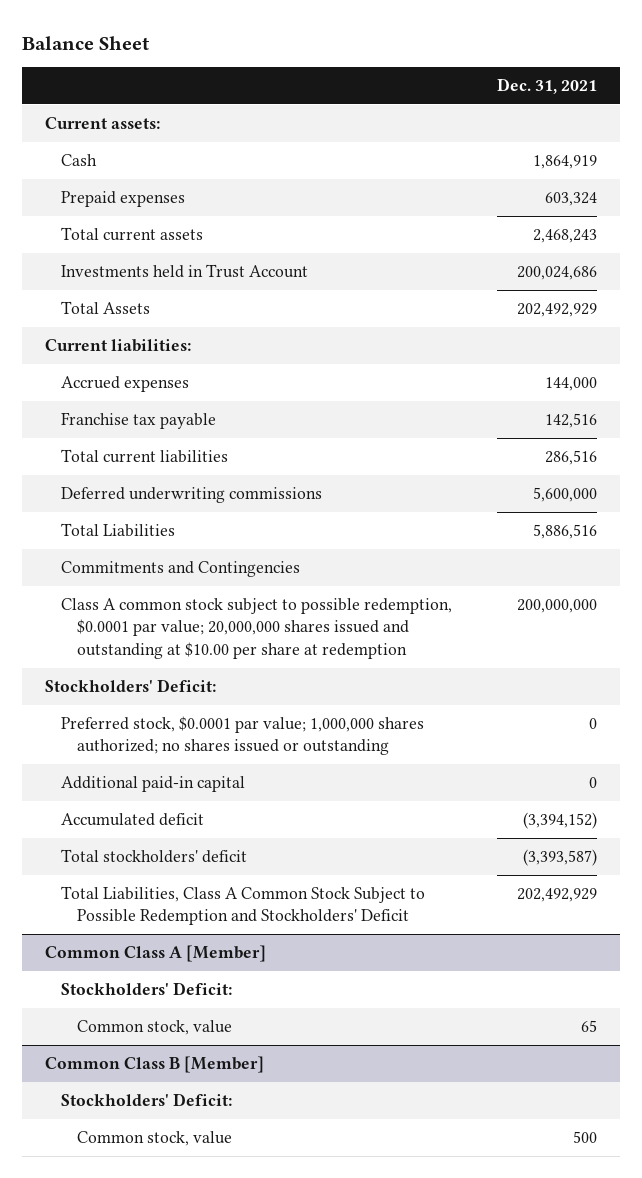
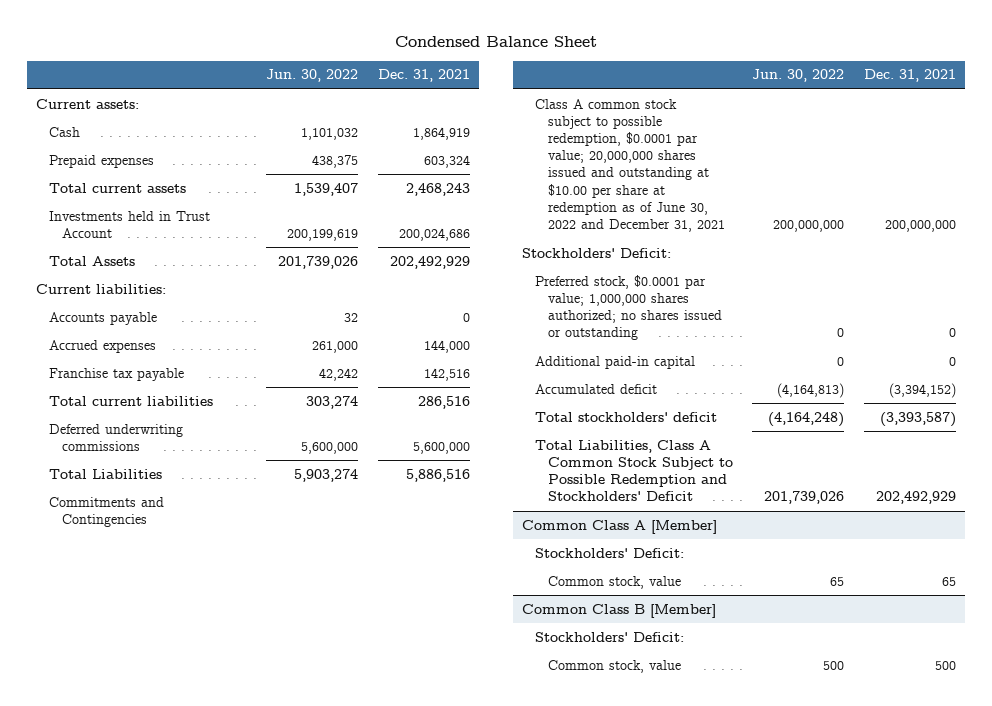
- Balance Sheet
+ Condensed Balance Sheet
- | Dec. 31, 2021
+ | Jun. 30, 2022 | Dec. 31, 2021
+ Accounts payable | 32 | 0
- Class A common stock subject to possible redemption, $0.0001 par value; 20,000,000 shares issued and outstanding at $10.00 per share at redemption | 200,000,000
+ Class A common stock subject to possible redemption, $0.0001 par value; 20,000,000 shares issued and outstanding at $10.00 per share at redemption as of June 30, 2022 and December 31, 2021 | 200,000,000 | 200,000,000

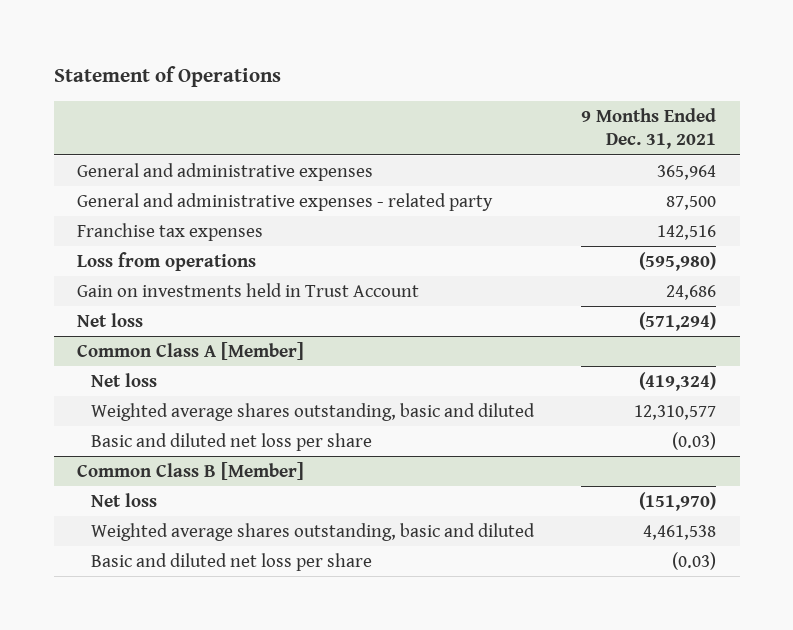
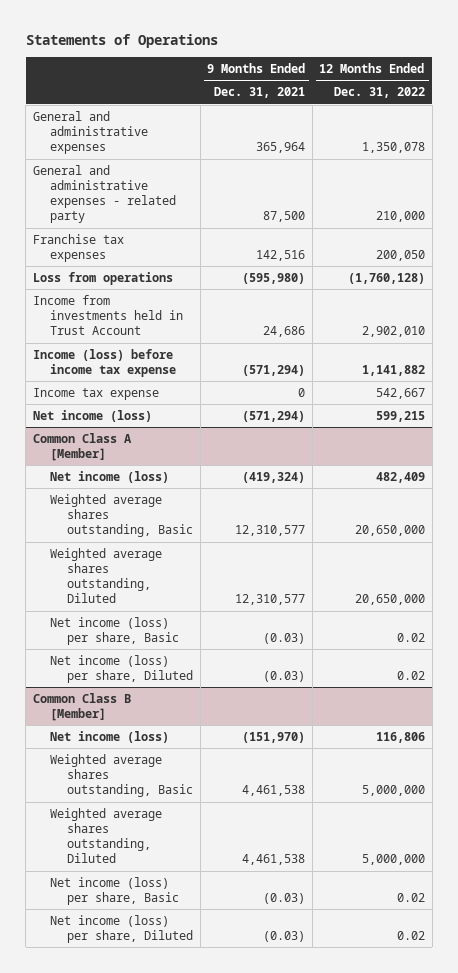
- Statement of Operations
+ Statements of Operations
- | 9 Months Ended Dec. 31, 2021
+ | 9 Months Ended Dec. 31, 2021 | 12 Months Ended Dec. 31, 2022
- Gain on investments held in Trust Account | 24,686
- Net loss | (571,294)
+ Income from investments held in Trust Account | 24,686 | 2,902,010
+ Income (loss) before income tax expense | (571,294) | 1,141,882
+ Income tax expense | 0 | 542,667
+ Net income (loss) | (571,294) | 599,215
@ Common Class A [Member]
- Net loss | (419,324)
- Weighted average shares outstanding, basic and diluted | 12,310,577
- Basic and diluted net loss per share | (0.03)
+ Net income (loss) | (419,324) | 482,409
+ Weighted average shares outstanding, Basic | 12,310,577 | 20,650,000
+ Weighted average shares outstanding, Diluted | 12,310,577 | 20,650,000
+ Net income (loss) per share, Basic | (0.03) | 0.02
+ Net income (loss) per share, Diluted | (0.03) | 0.02
@ Common Class B [Member]
- Net loss | (151,970)
- Weighted average shares outstanding, basic and diluted | 4,461,538
- Basic and diluted net loss per share | (0.03)
+ Net income (loss) | (151,970) | 116,806
+ Weighted average shares outstanding, Basic | 4,461,538 | 5,000,000
+ Weighted average shares outstanding, Diluted | 4,461,538 | 5,000,000
+ Net income (loss) per share, Basic | (0.03) | 0.02
+ Net income (loss) per share, Diluted | (0.03) | 0.02

